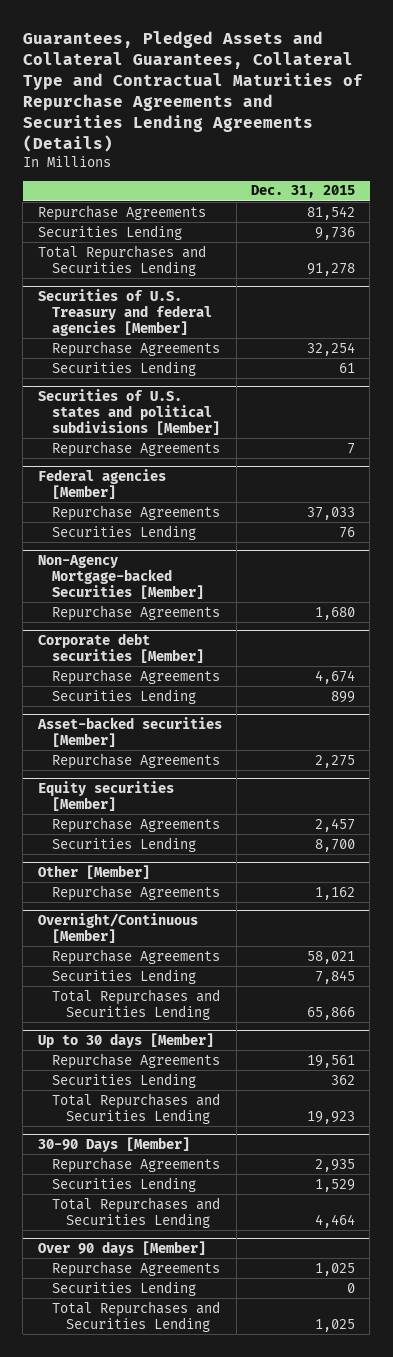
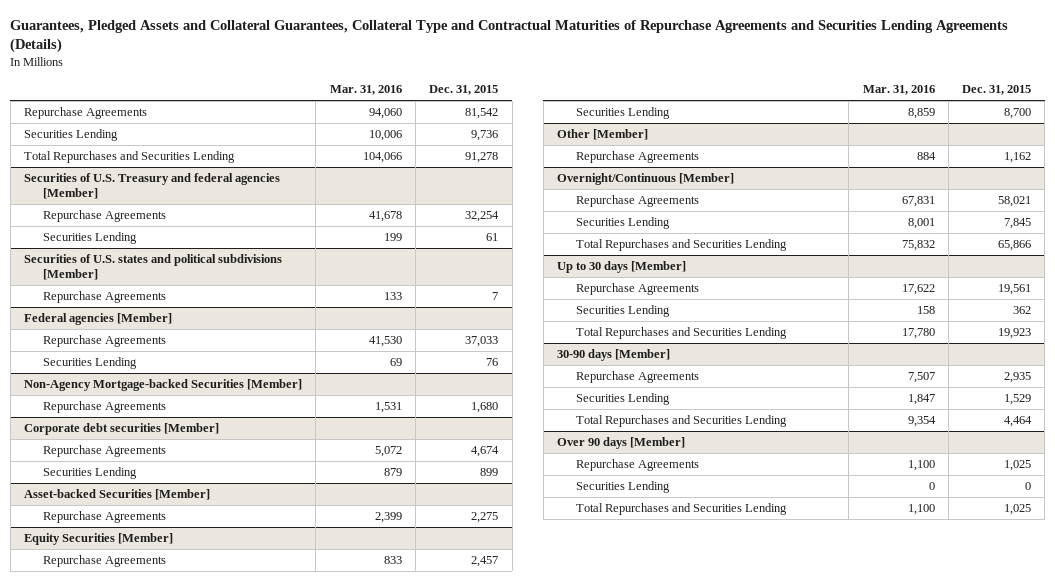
- | Dec. 31, 2015
+ | Mar. 31, 2016 | Dec. 31, 2015
- Asset-backed securities [Member]
+ Asset-backed Securities [Member]
- Equity securities [Member]
+ Equity Securities [Member]
- 30-90 Days [Member]
+ 30-90 days [Member]

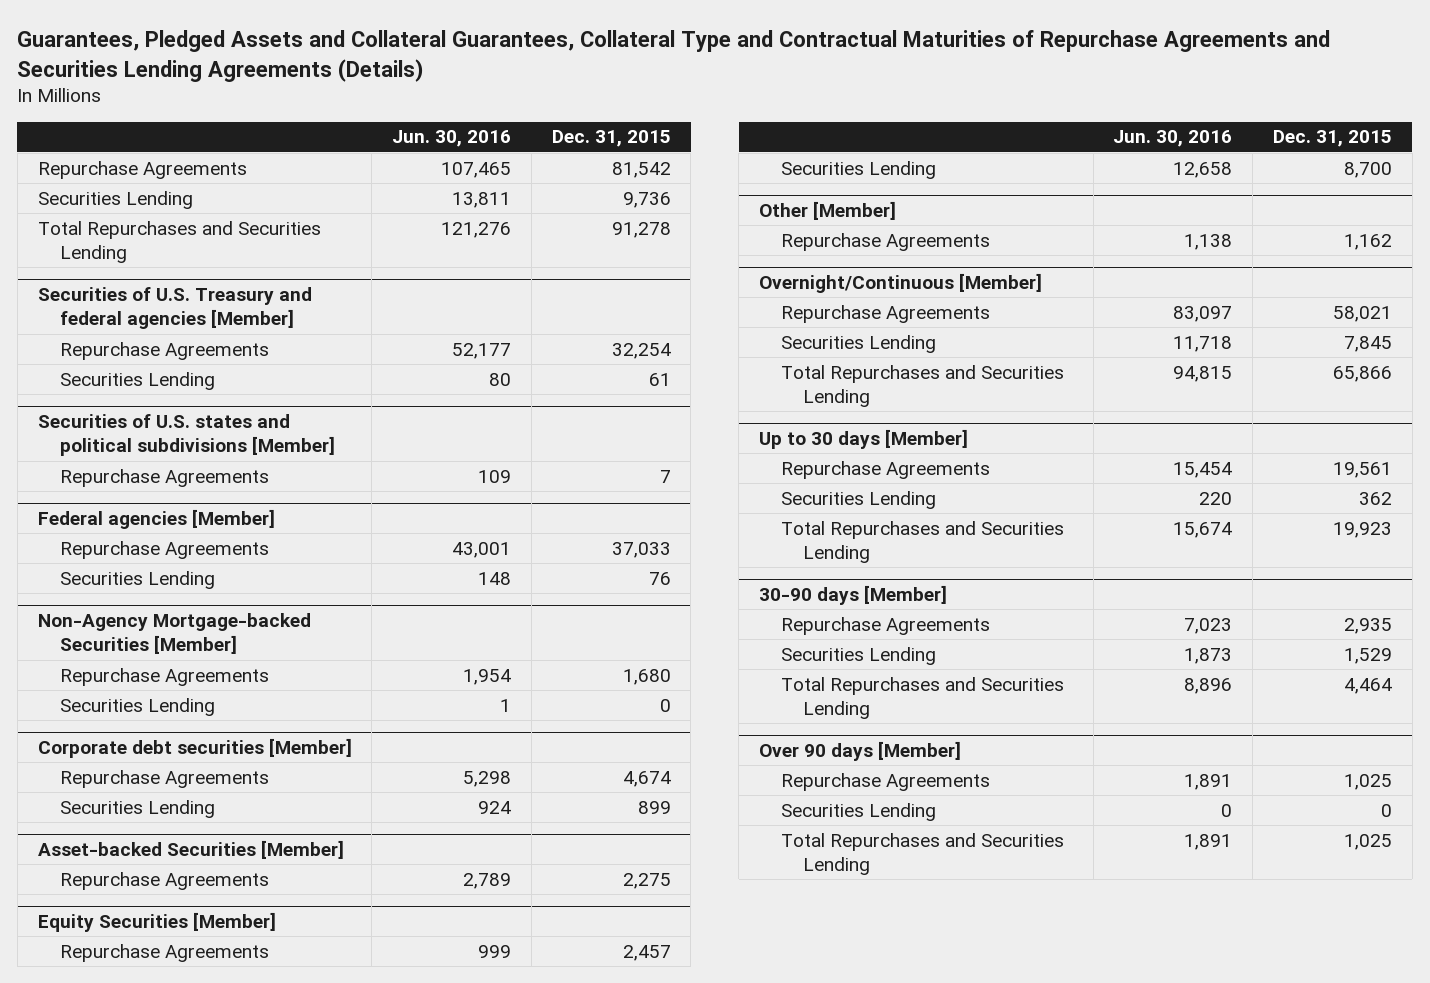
- | Mar. 31, 2016 | Dec. 31, 2015
+ | Jun. 30, 2016 | Dec. 31, 2015
@ Non-Agency Mortgage-backed Securities [Member]
+ Securities Lending | 1 | 0

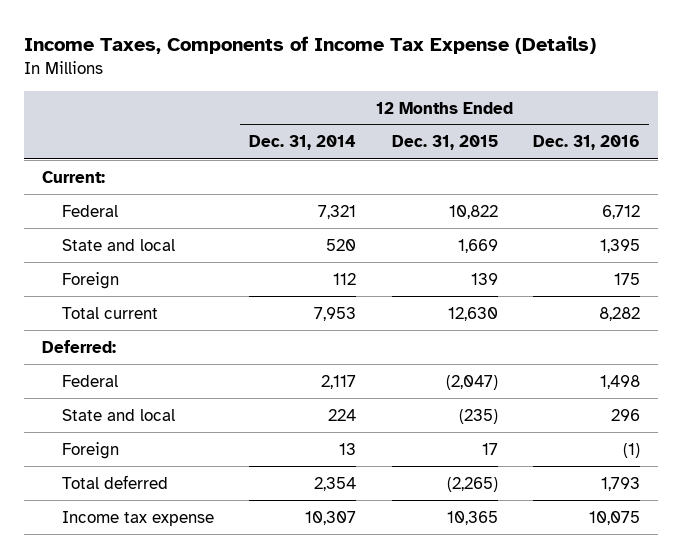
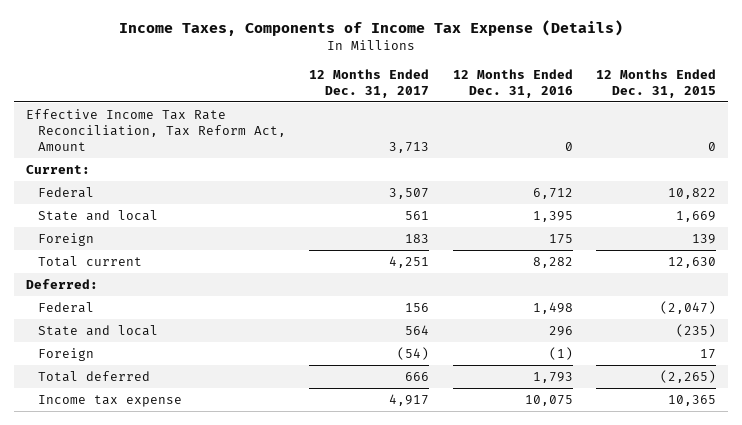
- | 12 Months Ended Dec. 31, 2014 | 12 Months Ended Dec. 31, 2015 | 12 Months Ended Dec. 31, 2016
+ | 12 Months Ended Dec. 31, 2017 | 12 Months Ended Dec. 31, 2016 | 12 Months Ended Dec. 31, 2015
+ Effective Income Tax Rate Reconciliation, Tax Reform Act, Amount | 3,713 | 0 | 0

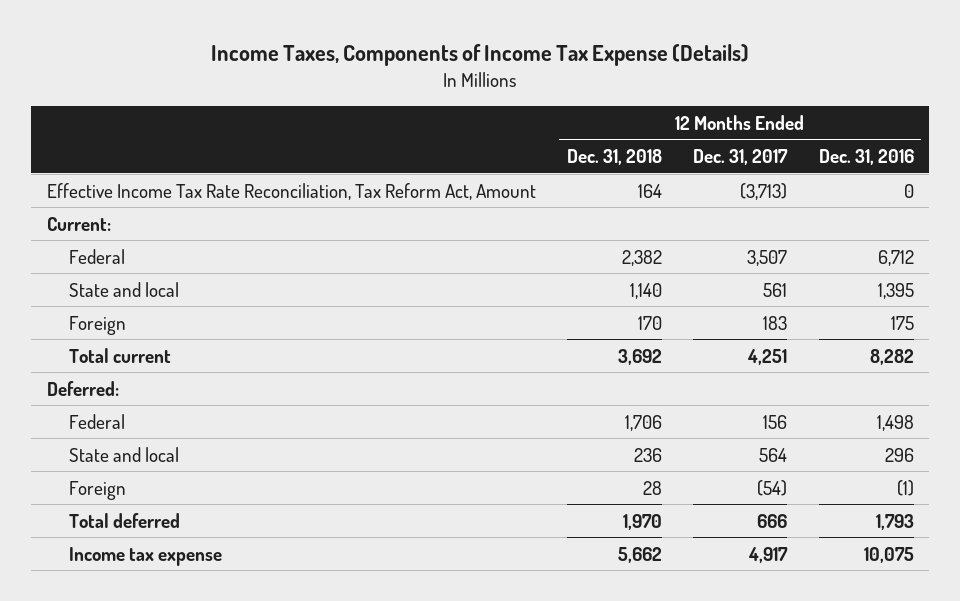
- | 12 Months Ended Dec. 31, 2017 | 12 Months Ended Dec. 31, 2016 | 12 Months Ended Dec. 31, 2015
+ | 12 Months Ended Dec. 31, 2018 | 12 Months Ended Dec. 31, 2017 | 12 Months Ended Dec. 31, 2016
- Effective Income Tax Rate Reconciliation, Tax Reform Act, Amount | 3,713 | 0 | 0
+ Effective Income Tax Rate Reconciliation, Tax Reform Act, Amount | 164 | (3,713) | 0

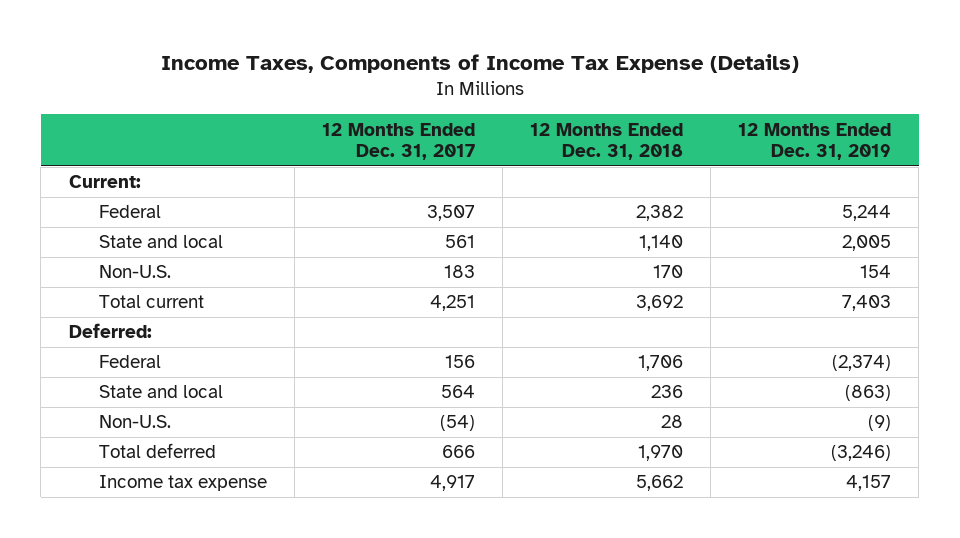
- | 12 Months Ended Dec. 31, 2018 | 12 Months Ended Dec. 31, 2017 | 12 Months Ended Dec. 31, 2016
+ | 12 Months Ended Dec. 31, 2017 | 12 Months Ended Dec. 31, 2018 | 12 Months Ended Dec. 31, 2019
- Effective Income Tax Rate Reconciliation, Tax Reform Act, Amount | 164 | (3,713) | 0
- Foreign | 170 | 183 | 175
+ Non-U.S. | 183 | 170 | 154
- Foreign | 28 | (54) | (1)
+ Non-U.S. | (54) | 28 | (9)

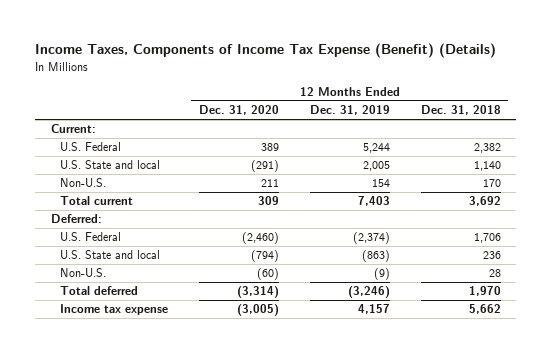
- Income Taxes, Components of Income Tax Expense (Details)
+ Income Taxes, Components of Income Tax Expense (Benefit) (Details)
- | 12 Months Ended Dec. 31, 2017 | 12 Months Ended Dec. 31, 2018 | 12 Months Ended Dec. 31, 2019
+ | 12 Months Ended Dec. 31, 2020 | 12 Months Ended Dec. 31, 2019 | 12 Months Ended Dec. 31, 2018
- Federal | 3,507 | 2,382 | 5,244
- State and local | 561 | 1,140 | 2,005
+ U.S. Federal | 389 | 5,244 | 2,382
+ U.S. State and local | (291) | 2,005 | 1,140
- Federal | 156 | 1,706 | (2,374)
- State and local | 564 | 236 | (863)
+ U.S. Federal | (2,460) | (2,374) | 1,706
+ U.S. State and local | (794) | (863) | 236

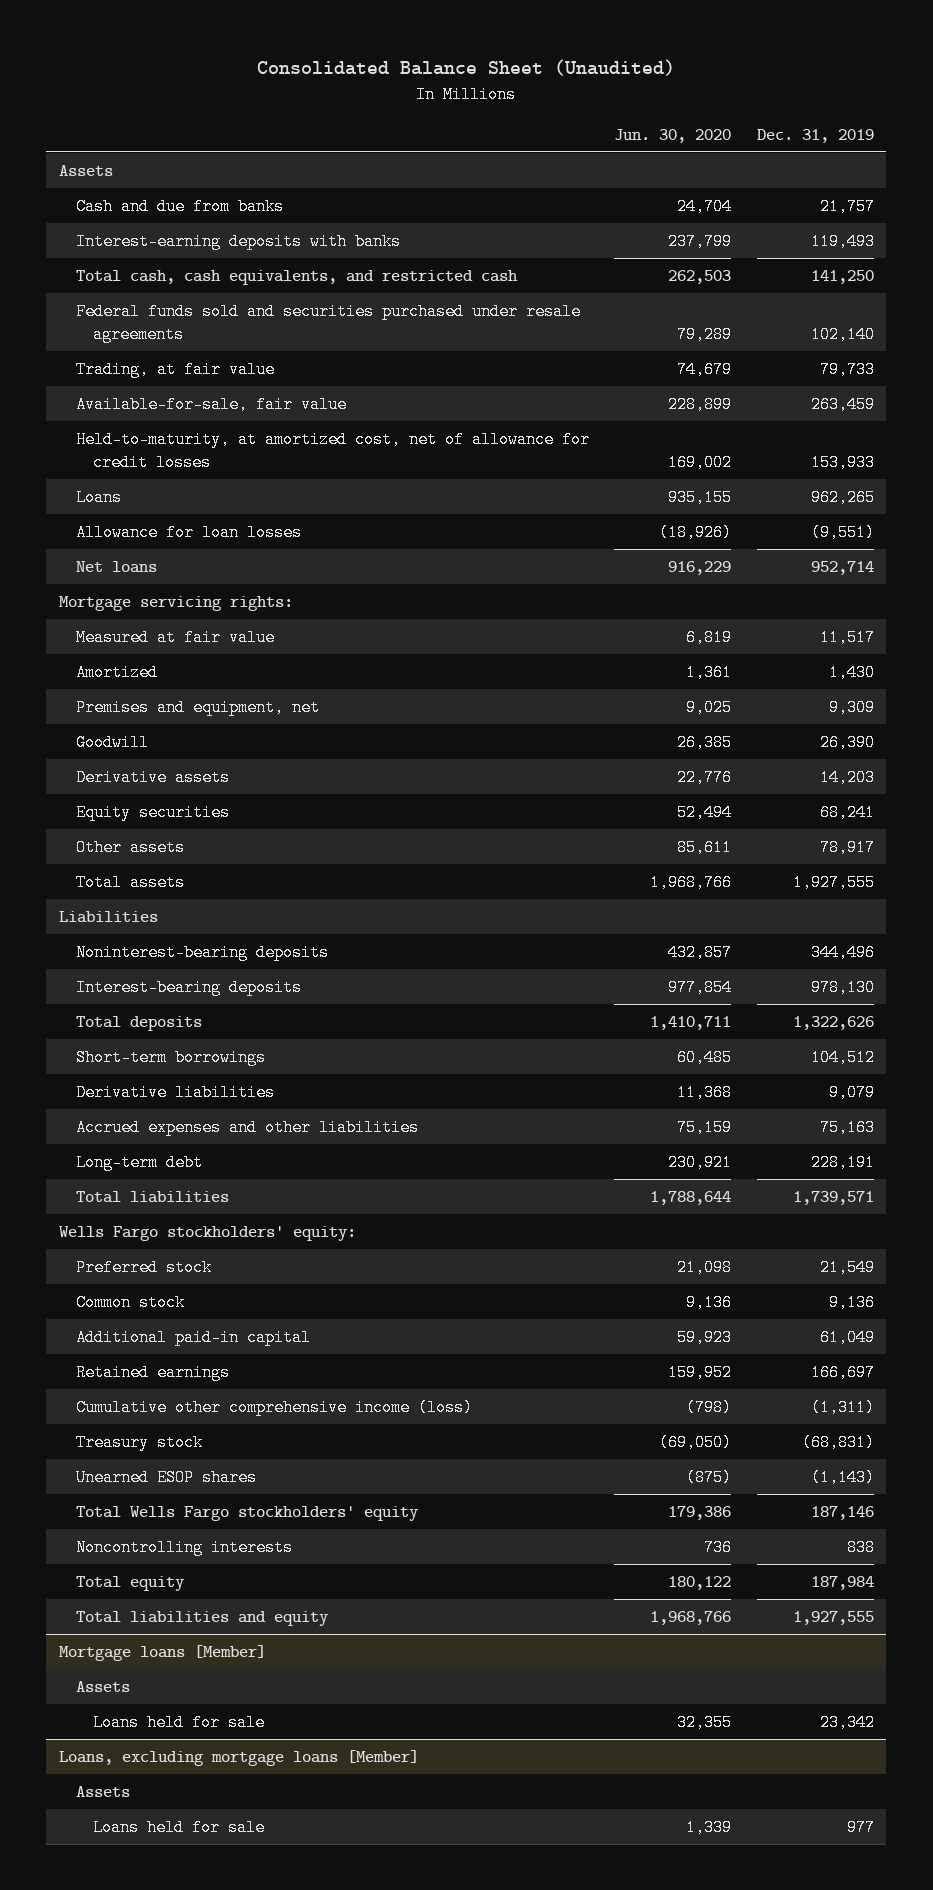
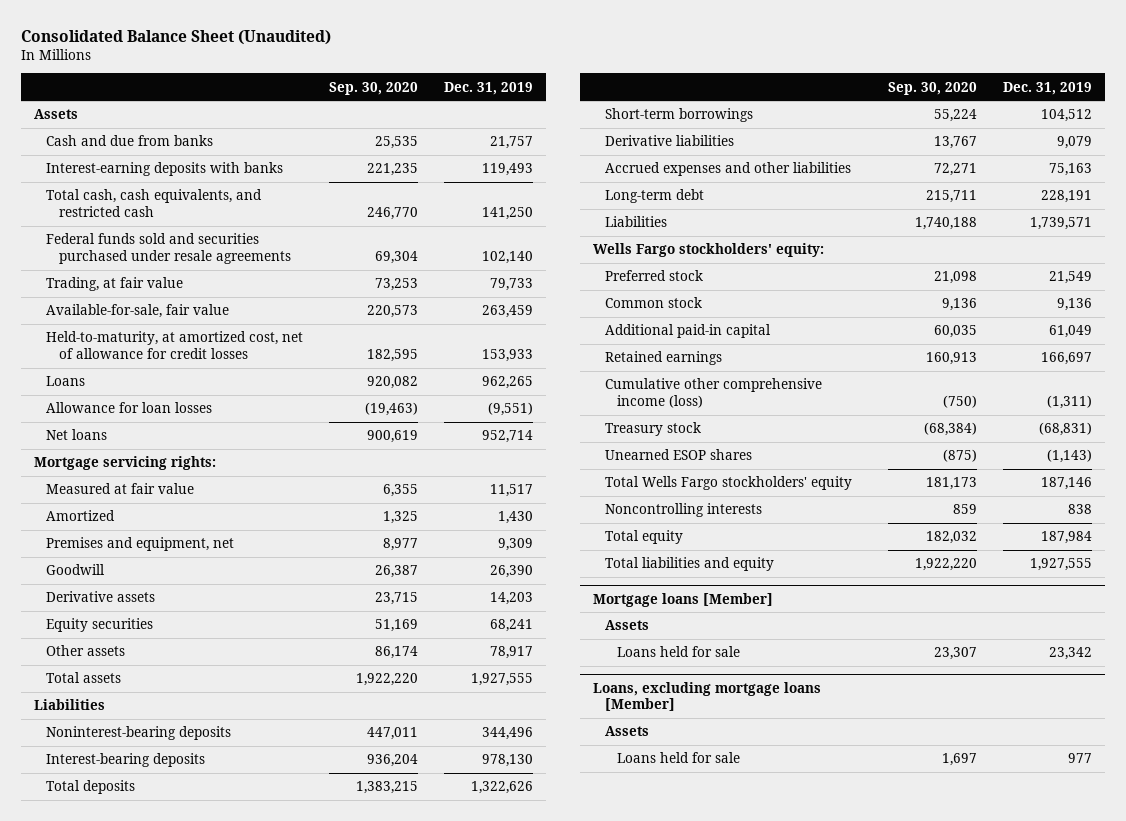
- | Jun. 30, 2020 | Dec. 31, 2019
+ | Sep. 30, 2020 | Dec. 31, 2019
- Total liabilities | 1,788,644 | 1,739,571
+ Liabilities | 1,740,188 | 1,739,571

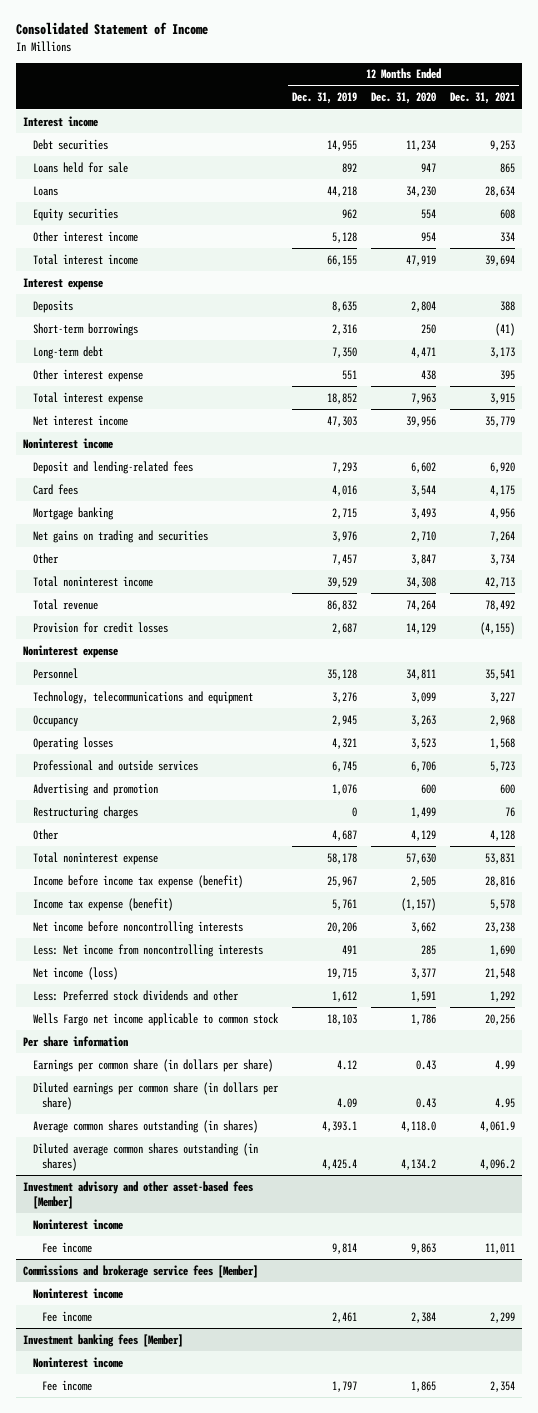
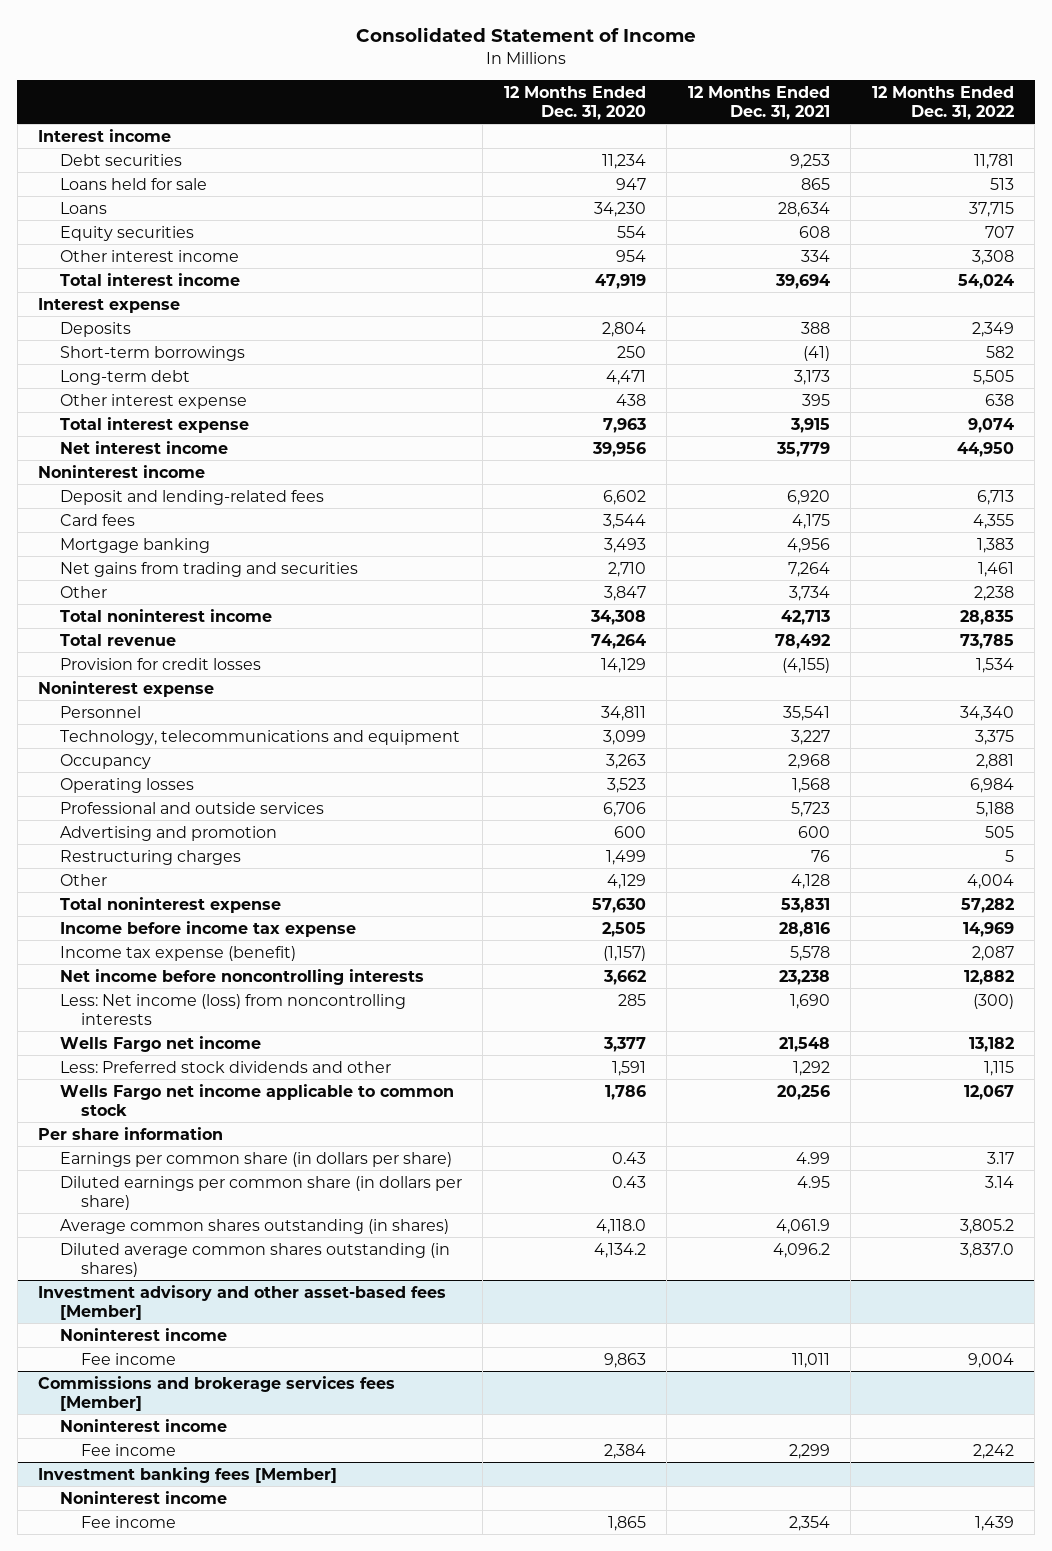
- | 12 Months Ended Dec. 31, 2019 | 12 Months Ended Dec. 31, 2020 | 12 Months Ended Dec. 31, 2021
+ | 12 Months Ended Dec. 31, 2020 | 12 Months Ended Dec. 31, 2021 | 12 Months Ended Dec. 31, 2022
- Net gains on trading and securities | 3,976 | 2,710 | 7,264
+ Net gains from trading and securities | 2,710 | 7,264 | 1,461
- Income before income tax expense (benefit) | 25,967 | 2,505 | 28,816
+ Income before income tax expense | 2,505 | 28,816 | 14,969
- Less: Net income from noncontrolling interests | 491 | 285 | 1,690
- Net income (loss) | 19,715 | 3,377 | 21,548
+ Less: Net income (loss) from noncontrolling interests | 285 | 1,690 | (300)
+ Wells Fargo net income | 3,377 | 21,548 | 13,182
- Commissions and brokerage service fees [Member]
+ Commissions and brokerage services fees [Member]

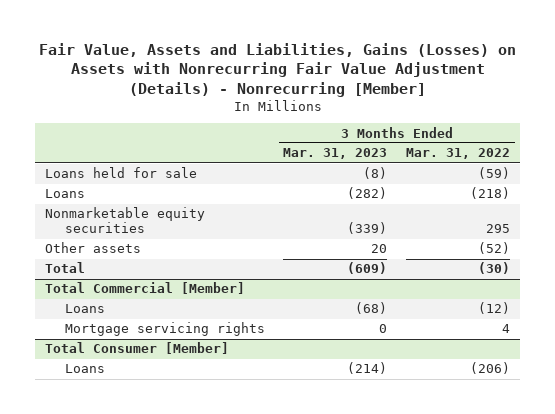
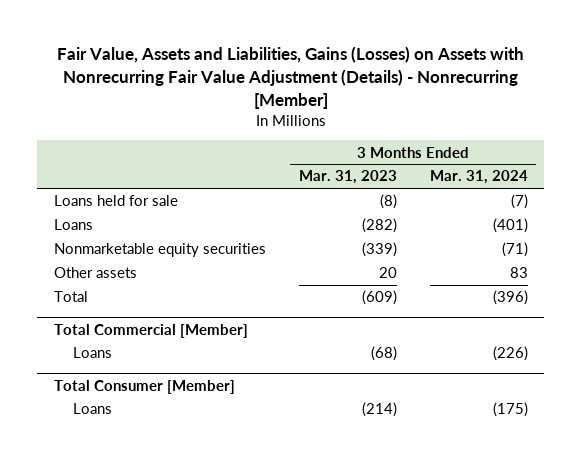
- | 3 Months Ended Mar. 31, 2023 | 3 Months Ended Mar. 31, 2022
+ | 3 Months Ended Mar. 31, 2023 | 3 Months Ended Mar. 31, 2024
@ Total Commercial [Member]
- Mortgage servicing rights | 0 | 4

